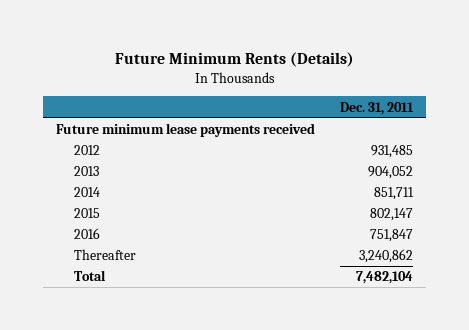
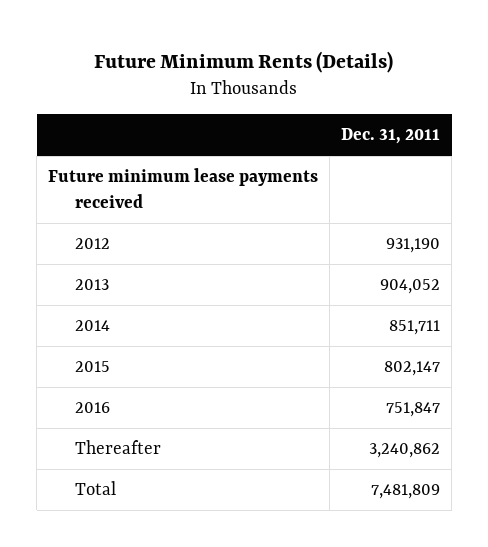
- 2012 | 931,485
+ 2012 | 931,190
- Total | 7,482,104
+ Total | 7,481,809

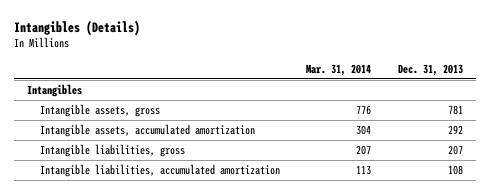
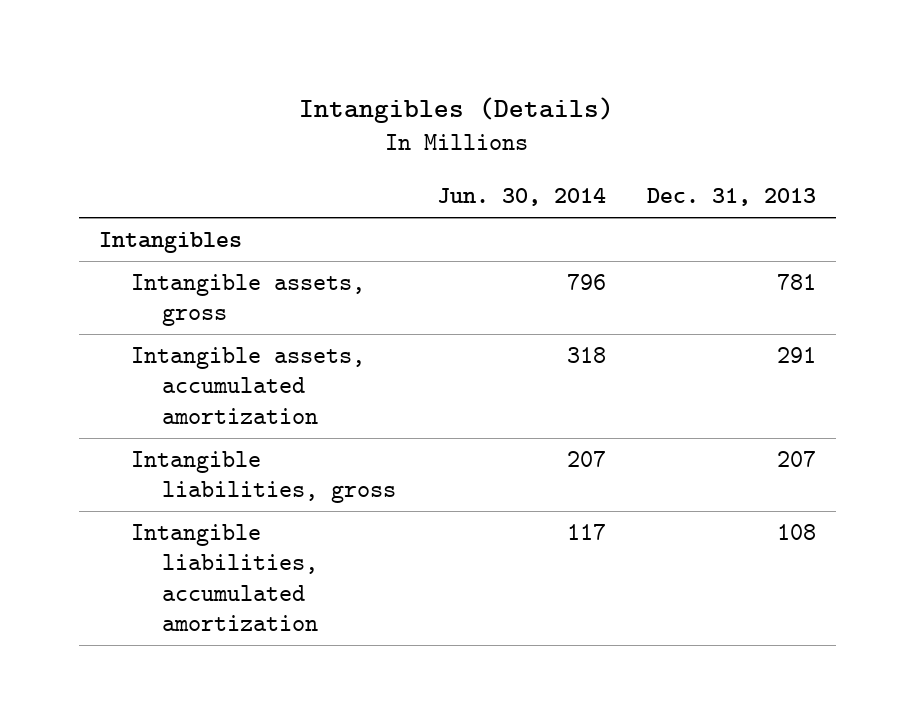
- | Mar. 31, 2014 | Dec. 31, 2013
+ | Jun. 30, 2014 | Dec. 31, 2013
- Intangible assets, accumulated amortization | 304 | 292
+ Intangible assets, accumulated amortization | 318 | 291

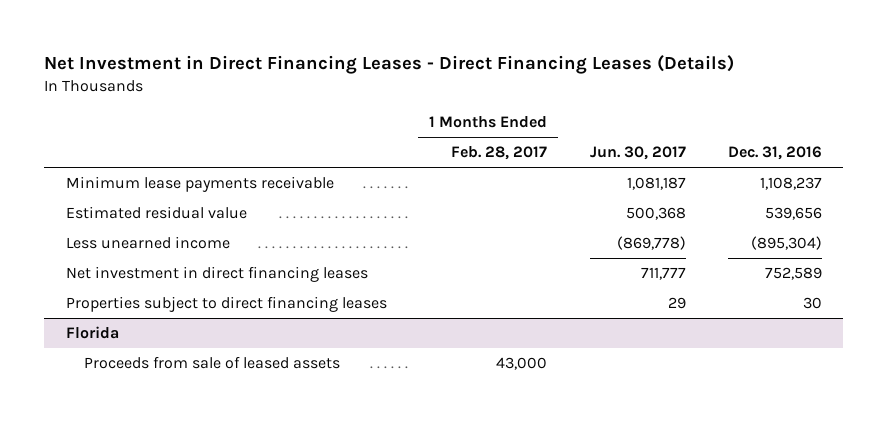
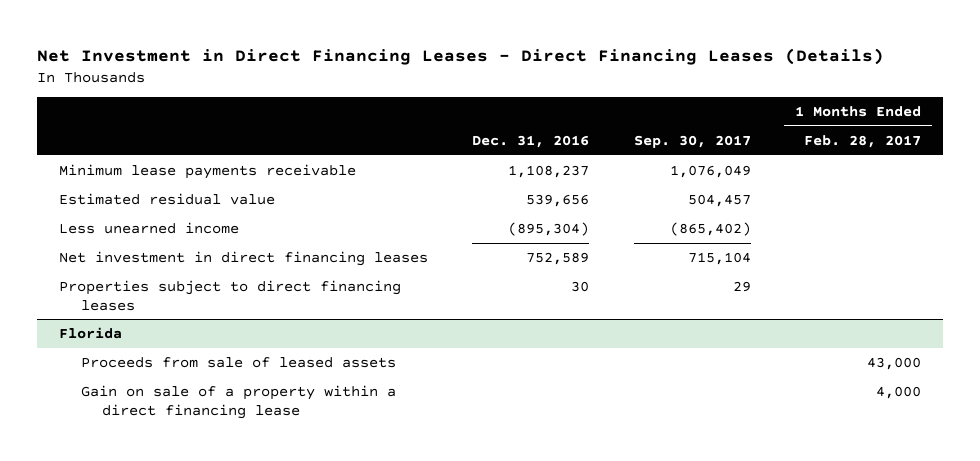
- | 1 Months Ended Feb. 28, 2017 | Jun. 30, 2017 | Dec. 31, 2016
+ | Dec. 31, 2016 | Sep. 30, 2017 | 1 Months Ended Feb. 28, 2017
@ Florida
+ Gain on sale of a property within a direct financing lease | | | 4,000

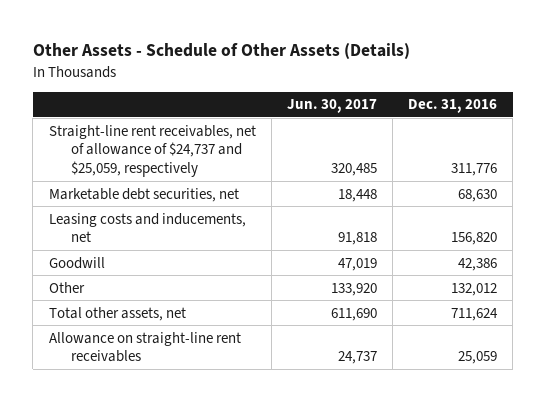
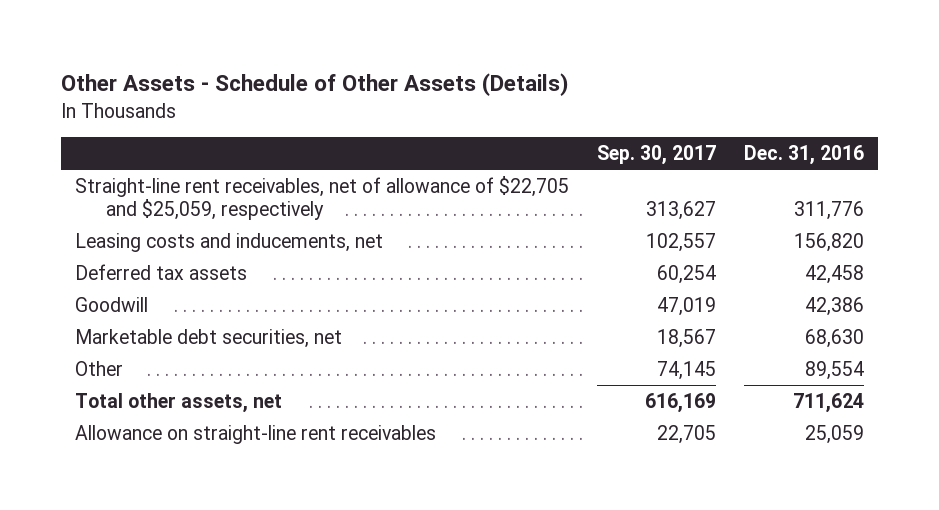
- | Jun. 30, 2017 | Dec. 31, 2016
+ | Sep. 30, 2017 | Dec. 31, 2016
- Straight-line rent receivables, net of allowance of $24,737 and $25,059, respectively | 320,485 | 311,776
+ Straight-line rent receivables, net of allowance of $22,705 and $25,059, respectively | 313,627 | 311,776
+ Deferred tax assets | 60,254 | 42,458
- Other | 133,920 | 132,012
moved down: Marketable debt securities, net | 18,567 | 68,630
+ Other | 74,145 | 89,554

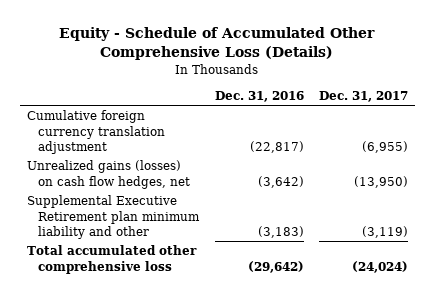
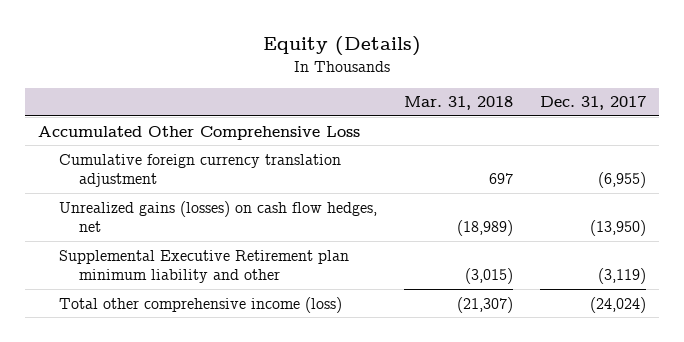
- Equity - Schedule of Accumulated Other Comprehensive Loss (Details)
+ Equity (Details)
- | Dec. 31, 2016 | Dec. 31, 2017
+ | Mar. 31, 2018 | Dec. 31, 2017
+ Accumulated Other Comprehensive Loss
- Total accumulated other comprehensive loss | (29,642) | (24,024)
+ Total other comprehensive income (loss) | (21,307) | (24,024)

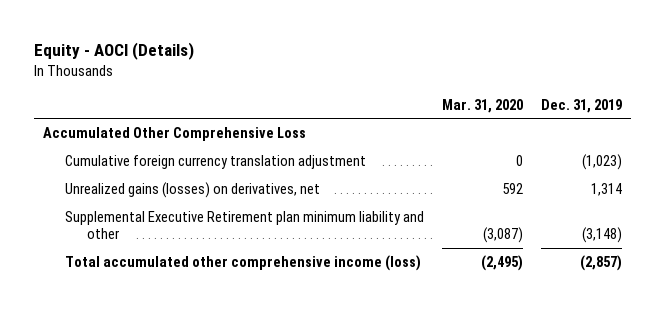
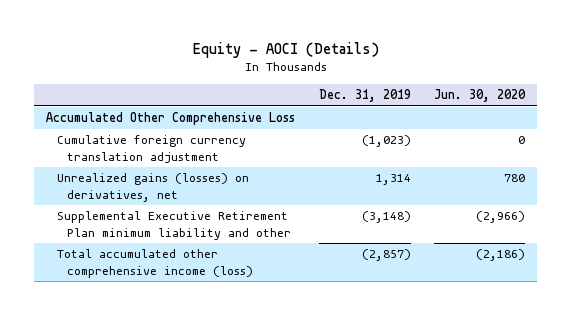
- | Mar. 31, 2020 | Dec. 31, 2019
+ | Dec. 31, 2019 | Jun. 30, 2020
- Supplemental Executive Retirement plan minimum liability and other | (3,087) | (3,148)
+ Supplemental Executive Retirement Plan minimum liability and other | (3,148) | (2,966)

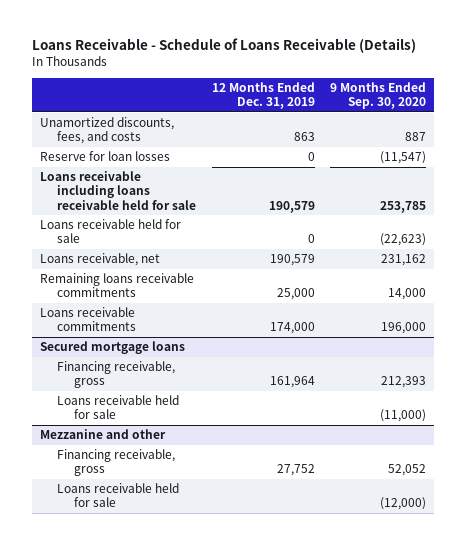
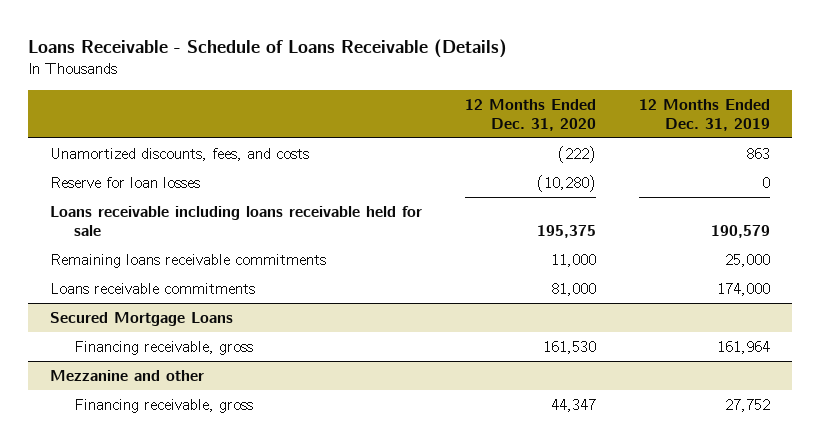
- | 12 Months Ended Dec. 31, 2019 | 9 Months Ended Sep. 30, 2020
+ | 12 Months Ended Dec. 31, 2020 | 12 Months Ended Dec. 31, 2019
- Loans receivable held for sale | 0 | (22,623)
- Loans receivable, net | 190,579 | 231,162
- Secured mortgage loans
+ Secured Mortgage Loans
- Loans receivable held for sale | | (11,000)
@ Mezzanine and other
- Loans receivable held for sale | | (12,000)

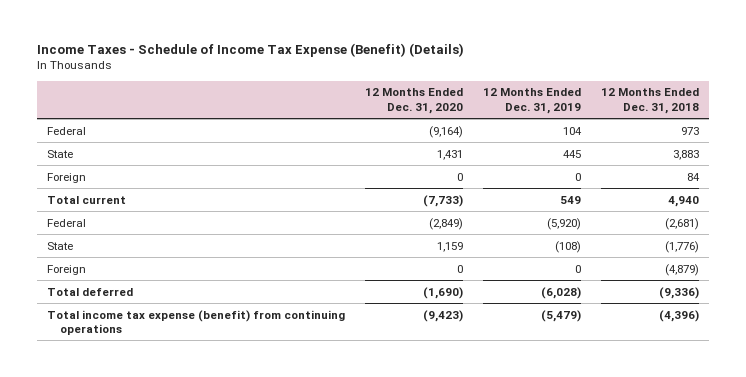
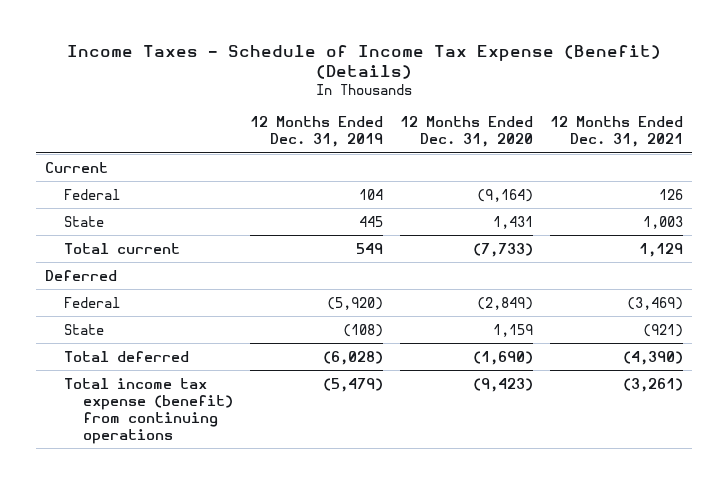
- | 12 Months Ended Dec. 31, 2020 | 12 Months Ended Dec. 31, 2019 | 12 Months Ended Dec. 31, 2018
+ | 12 Months Ended Dec. 31, 2019 | 12 Months Ended Dec. 31, 2020 | 12 Months Ended Dec. 31, 2021
+ Current
- Foreign | 0 | 0 | 84
+ Deferred
- Foreign | 0 | 0 | (4,879)

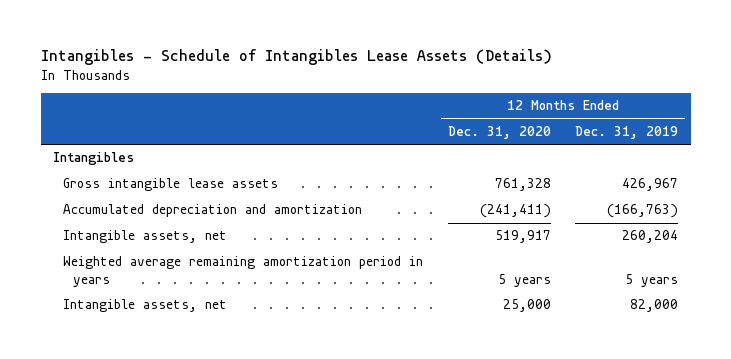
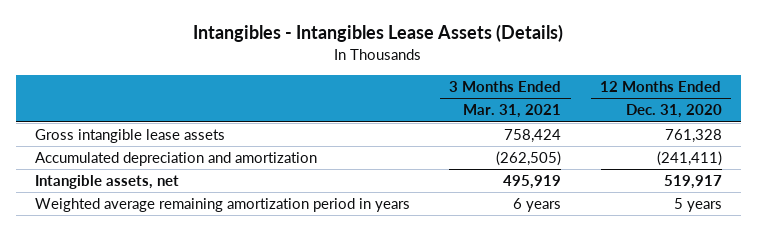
- Intangibles - Schedule of Intangibles Lease Assets (Details)
+ Intangibles - Intangibles Lease Assets (Details)
- | 12 Months Ended Dec. 31, 2020 | 12 Months Ended Dec. 31, 2019
+ | 3 Months Ended Mar. 31, 2021 | 12 Months Ended Dec. 31, 2020
- Intangibles
- Intangible assets, net | 25,000 | 82,000

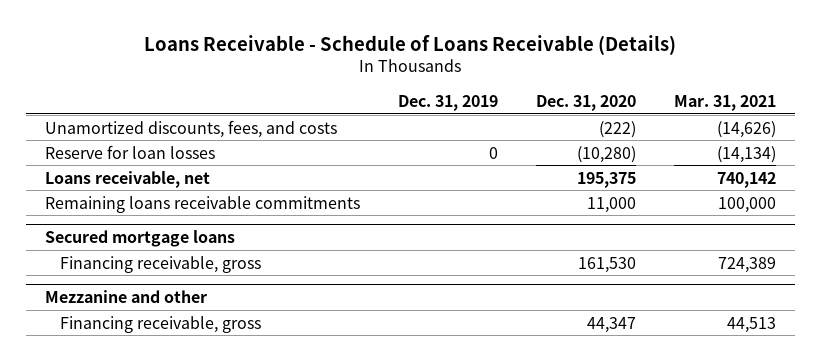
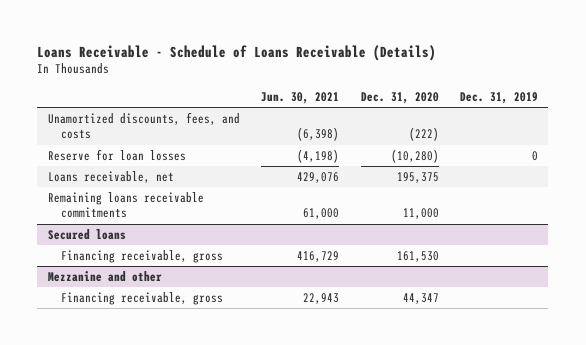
- | Dec. 31, 2019 | Dec. 31, 2020 | Mar. 31, 2021
+ | Jun. 30, 2021 | Dec. 31, 2020 | Dec. 31, 2019
- Secured mortgage loans
+ Secured loans

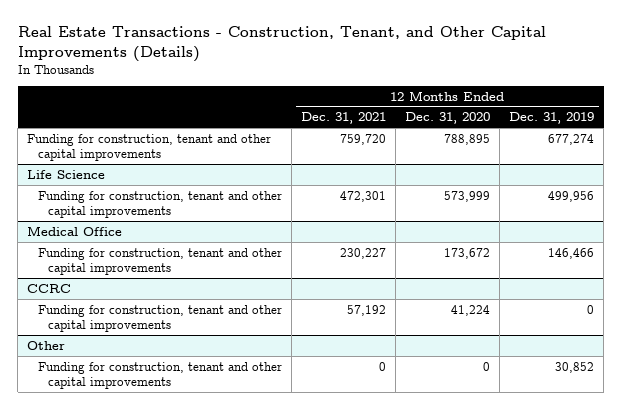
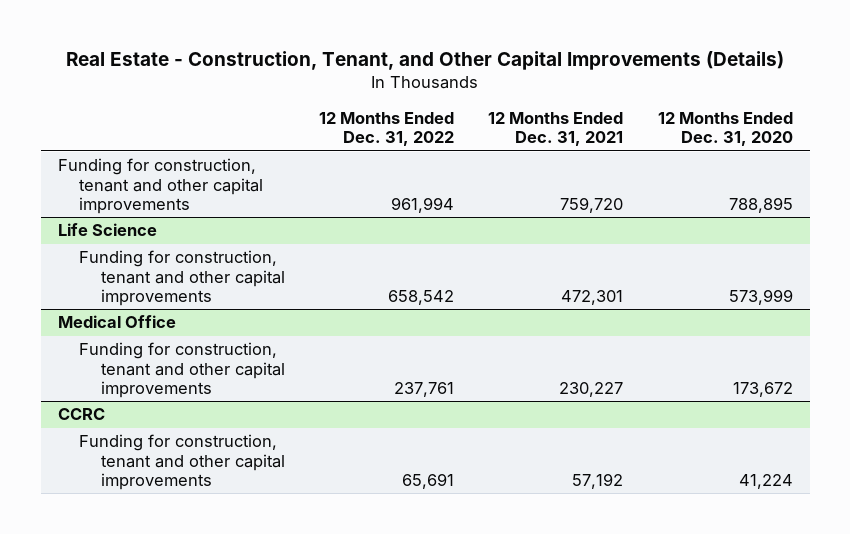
- Real Estate Transactions - Construction, Tenant, and Other Capital Improvements (Details)
+ Real Estate - Construction, Tenant, and Other Capital Improvements (Details)
- | 12 Months Ended Dec. 31, 2021 | 12 Months Ended Dec. 31, 2020 | 12 Months Ended Dec. 31, 2019
+ | 12 Months Ended Dec. 31, 2022 | 12 Months Ended Dec. 31, 2021 | 12 Months Ended Dec. 31, 2020
- Other
- Funding for construction, tenant and other capital improvements | 0 | 0 | 30,852

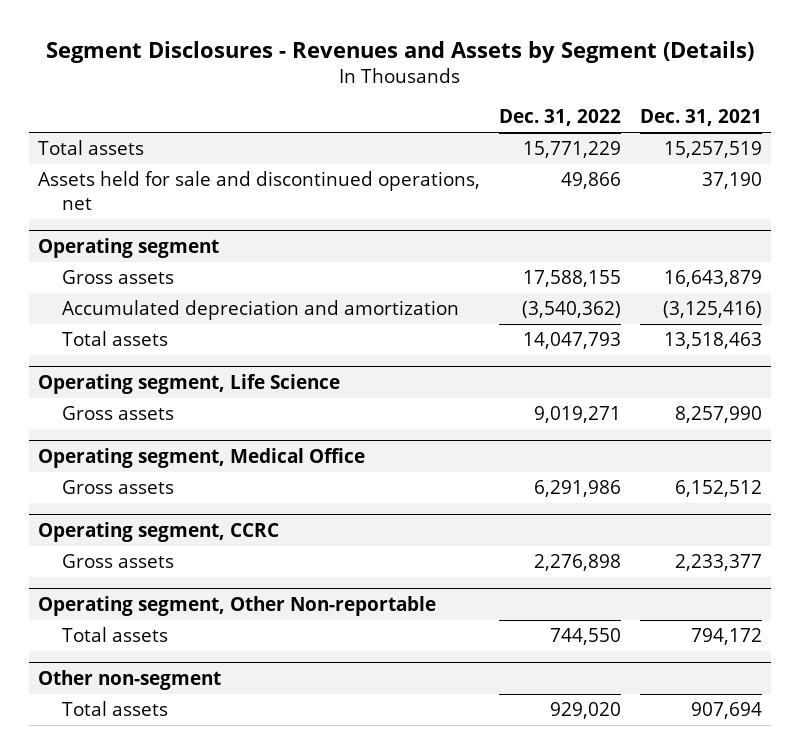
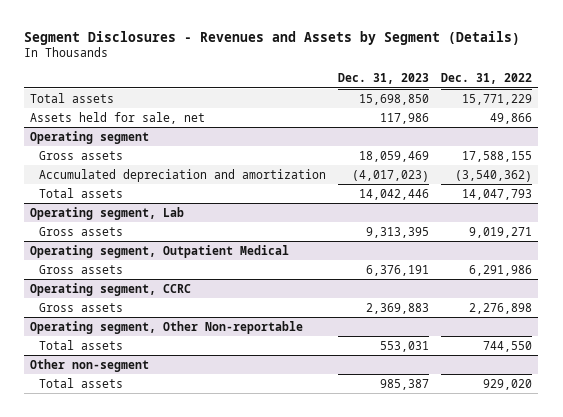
- | Dec. 31, 2022 | Dec. 31, 2021
+ | Dec. 31, 2023 | Dec. 31, 2022
- Assets held for sale and discontinued operations, net | 49,866 | 37,190
+ Assets held for sale, net | 117,986 | 49,866
- Operating segment, Life Science
+ Operating segment, Lab
- Operating segment, Medical Office
+ Operating segment, Outpatient Medical

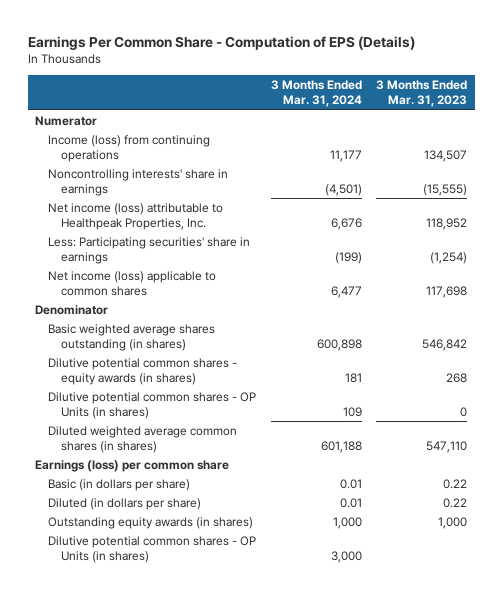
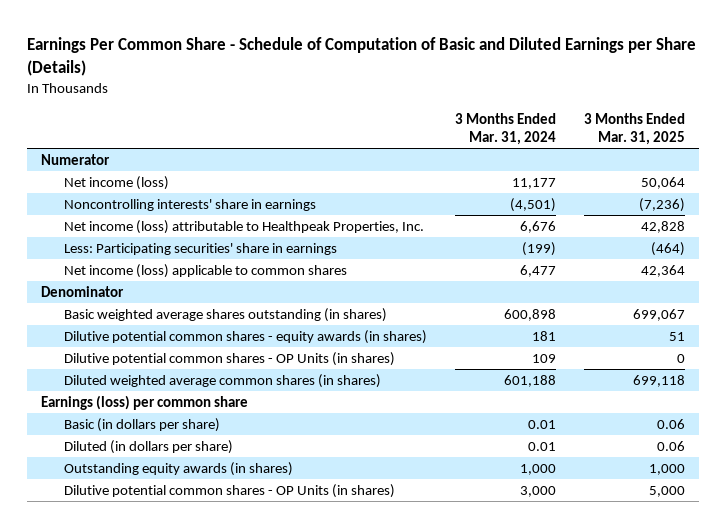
- Earnings Per Common Share - Computation of EPS (Details)
+ Earnings Per Common Share - Schedule of Computation of Basic and Diluted Earnings per Share (Details)
- | 3 Months Ended Mar. 31, 2024 | 3 Months Ended Mar. 31, 2023
+ | 3 Months Ended Mar. 31, 2024 | 3 Months Ended Mar. 31, 2025
- Income (loss) from continuing operations | 11,177 | 134,507
+ Net income (loss) | 11,177 | 50,064

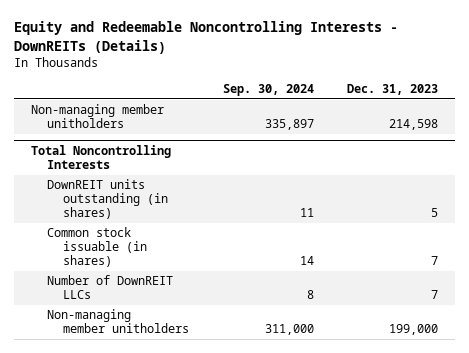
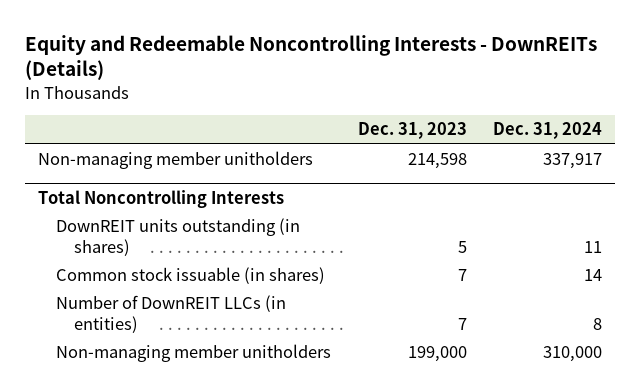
- | Sep. 30, 2024 | Dec. 31, 2023
+ | Dec. 31, 2023 | Dec. 31, 2024
@ Total Noncontrolling Interests
- Number of DownREIT LLCs | 8 | 7
+ Number of DownREIT LLCs (in entities) | 7 | 8

